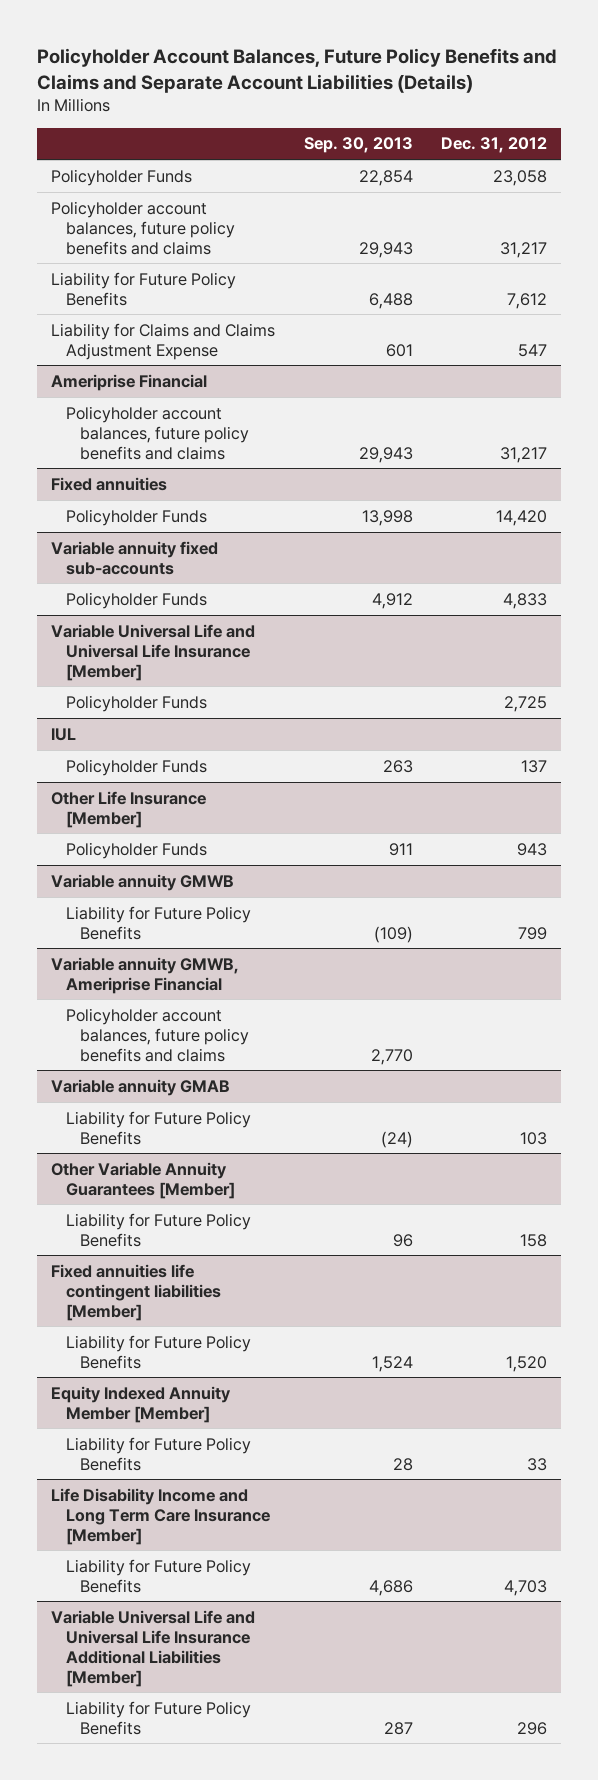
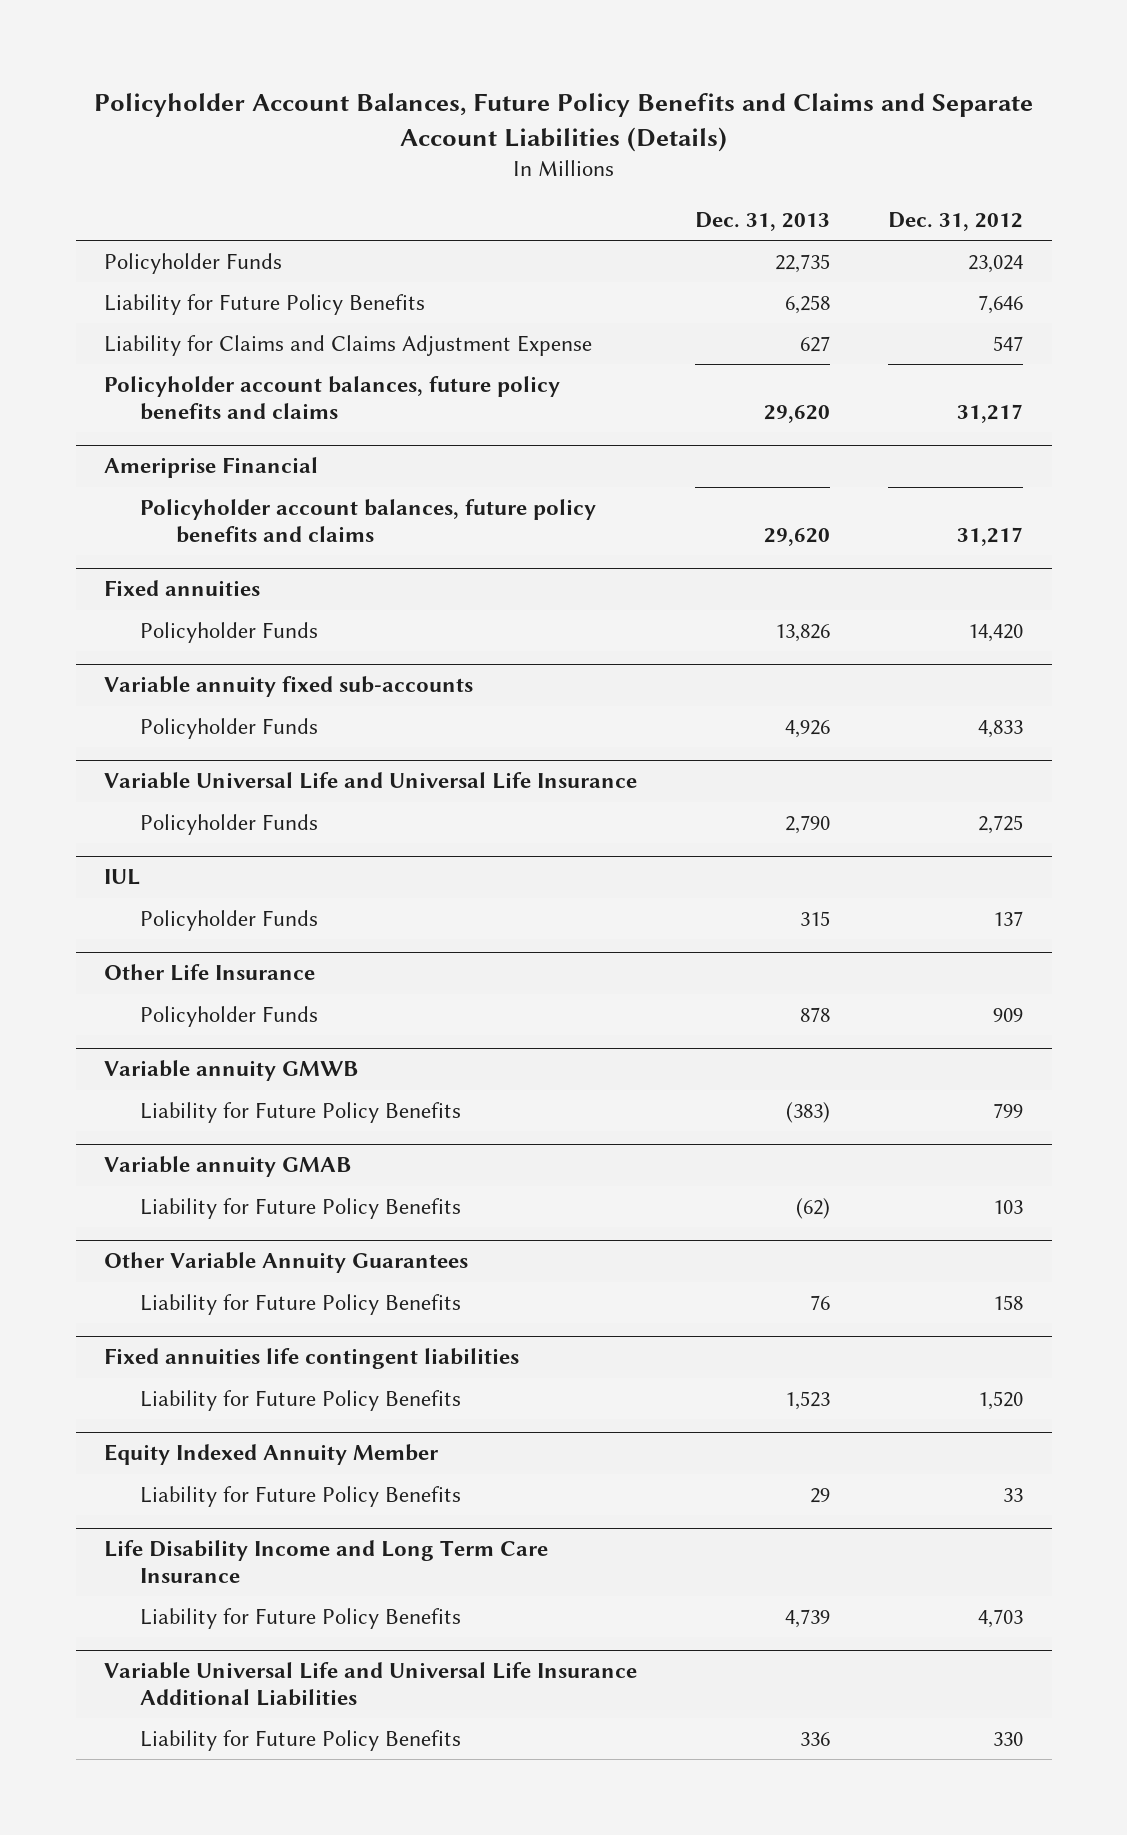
- | Sep. 30, 2013 | Dec. 31, 2012
+ | Dec. 31, 2013 | Dec. 31, 2012
- Policyholder Funds | 22,854 | 23,058
- Liability for Future Policy Benefits | 6,488 | 7,612
+ Policyholder Funds | 22,735 | 23,024
+ Liability for Future Policy Benefits | 6,258 | 7,646
moved down: Policyholder account balances, future policy benefits and claims | 29,620 | 31,217
- Variable Universal Life and Universal Life Insurance [Member]
+ Variable Universal Life and Universal Life Insurance
- Other Life Insurance [Member]
- Policyholder Funds | 911 | 943
+ Other Life Insurance
+ Policyholder Funds | 878 | 909
- Variable annuity GMWB, Ameriprise Financial
- Policyholder account balances, future policy benefits and claims | 2,770 |
- Other Variable Annuity Guarantees [Member]
+ Other Variable Annuity Guarantees
- Fixed annuities life contingent liabilities [Member]
+ Fixed annuities life contingent liabilities
- Equity Indexed Annuity Member [Member]
+ Equity Indexed Annuity Member
- Life Disability Income and Long Term Care Insurance [Member]
+ Life Disability Income and Long Term Care Insurance
- Variable Universal Life and Universal Life Insurance Additional Liabilities [Member]
- Liability for Future Policy Benefits | 287 | 296
+ Variable Universal Life and Universal Life Insurance Additional Liabilities
+ Liability for Future Policy Benefits | 336 | 330

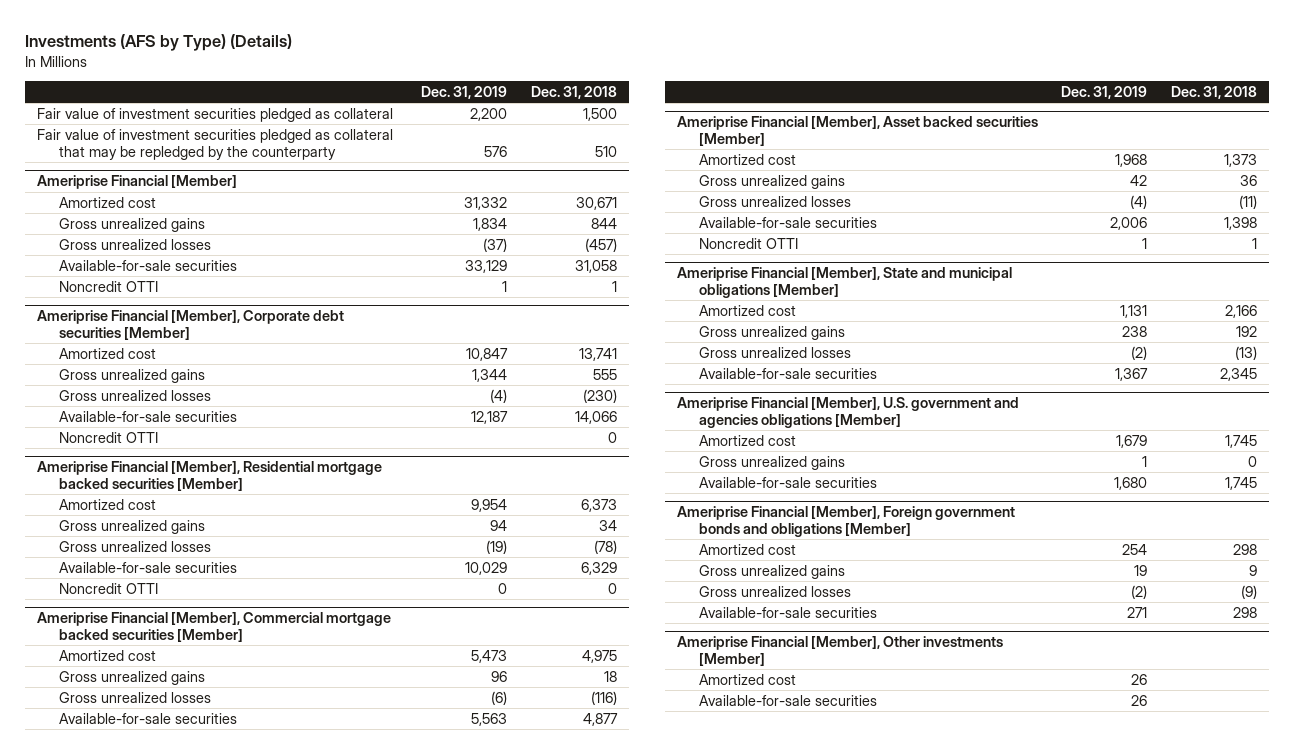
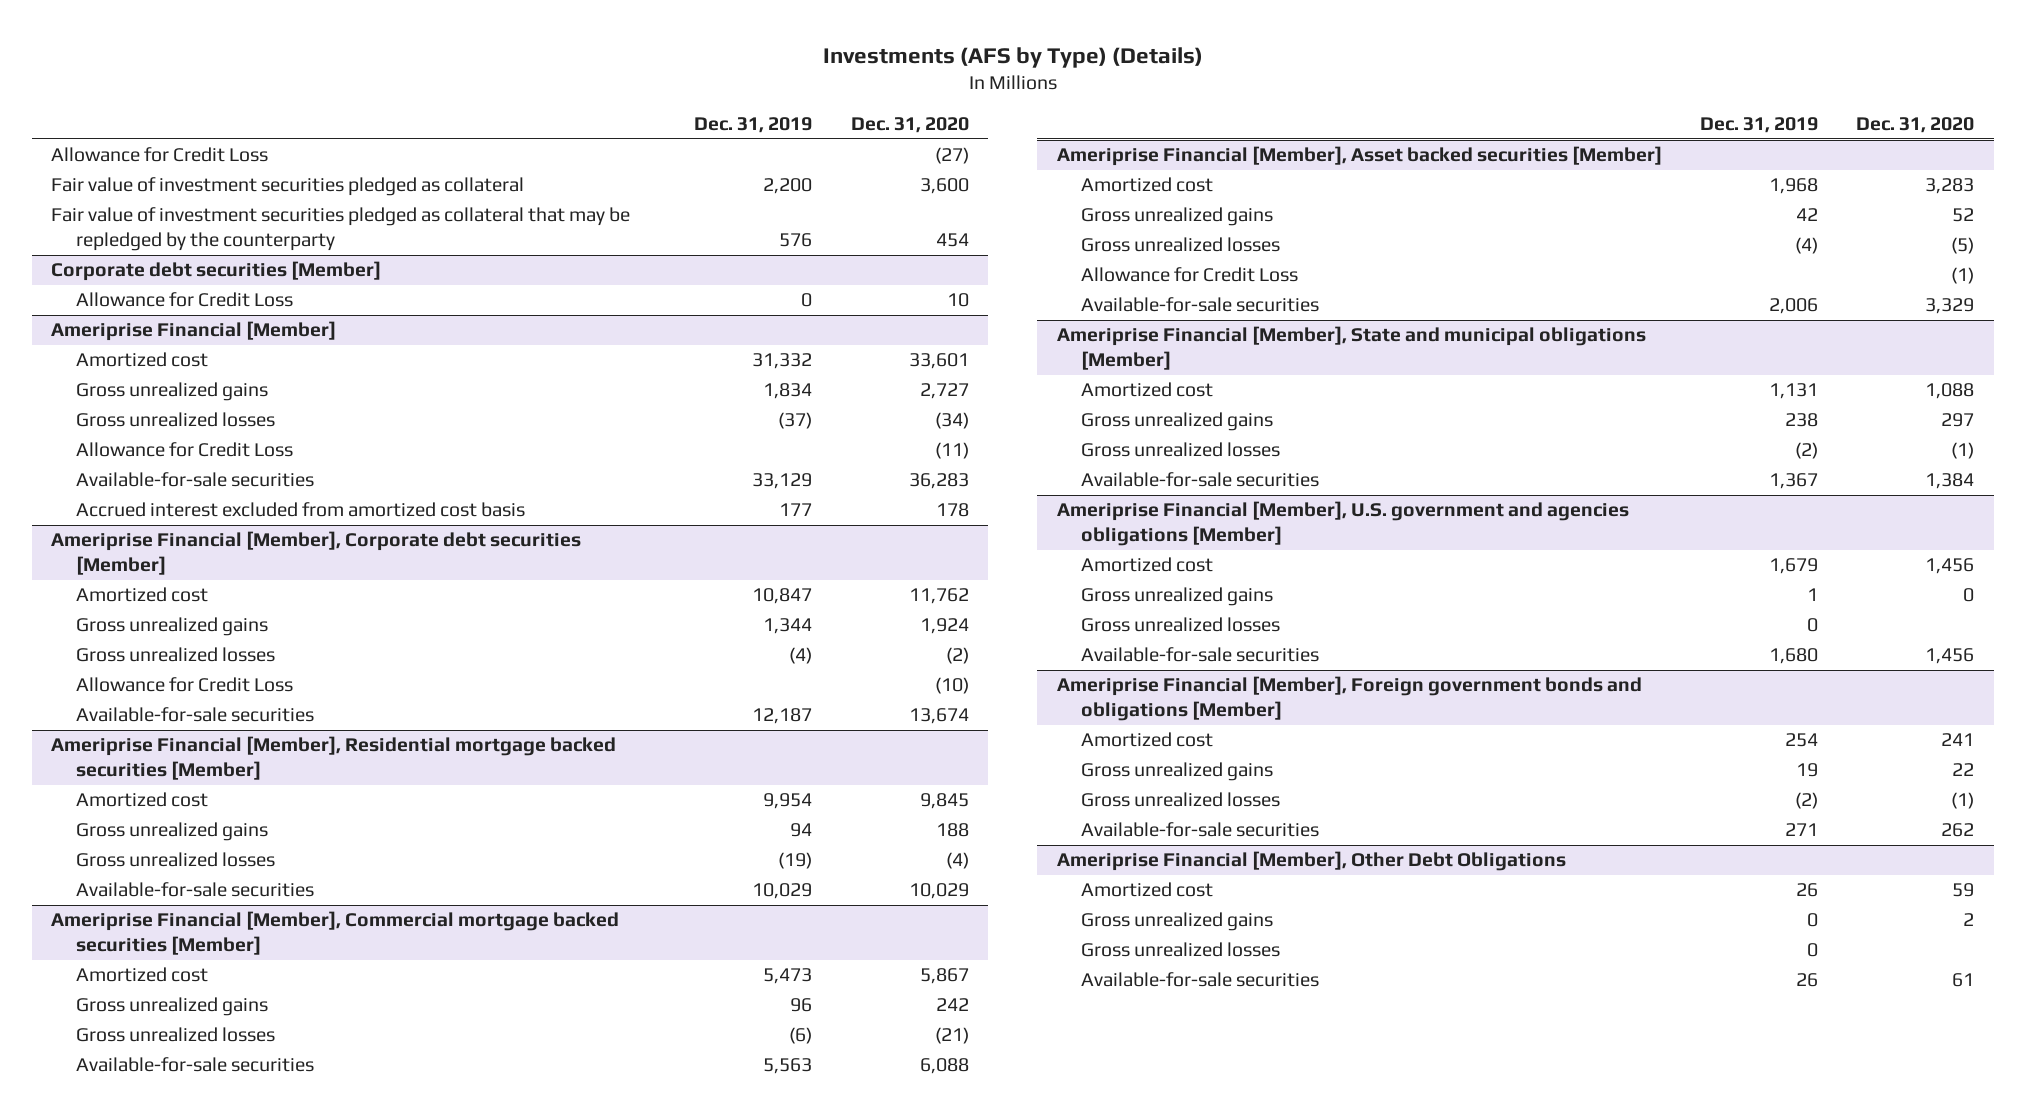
- | Dec. 31, 2019 | Dec. 31, 2018
+ | Dec. 31, 2019 | Dec. 31, 2020
+ Allowance for Credit Loss | | (27)
+ Corporate debt securities [Member]
+ Allowance for Credit Loss | 0 | 10
@ Ameriprise Financial [Member]
+ Allowance for Credit Loss | | (11)
- Noncredit OTTI | 1 | 1
+ Accrued interest excluded from amortized cost basis | 177 | 178
@ Ameriprise Financial [Member], Corporate debt securities [Member]
+ Allowance for Credit Loss | | (10)
- Noncredit OTTI | | 0
@ Ameriprise Financial [Member], Residential mortgage backed securities [Member]
- Noncredit OTTI | 0 | 0
@ Ameriprise Financial [Member], Asset backed securities [Member]
+ Allowance for Credit Loss | | (1)
- Noncredit OTTI | 1 | 1
@ Ameriprise Financial [Member], U.S. government and agencies obligations [Member]
+ Gross unrealized losses | 0 |
- Ameriprise Financial [Member], Other investments [Member]
+ Ameriprise Financial [Member], Other Debt Obligations
+ Gross unrealized gains | 0 | 2
+ Gross unrealized losses | 0 |

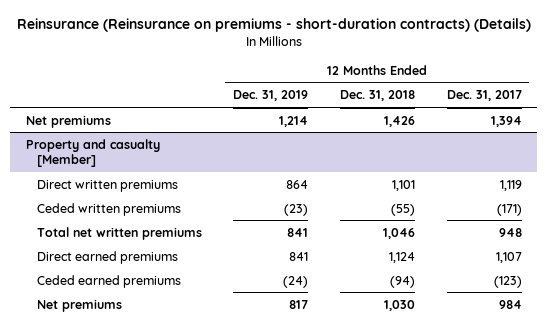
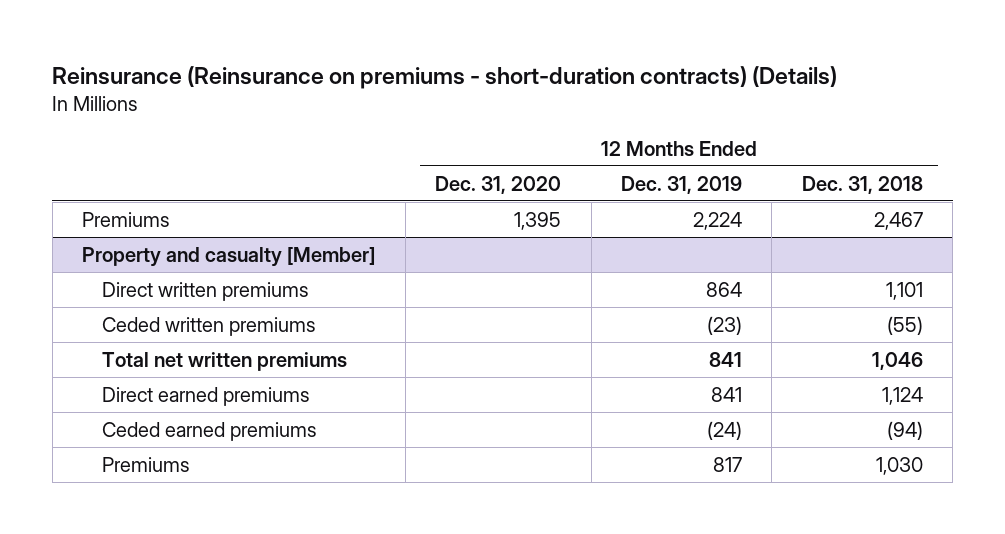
- | 12 Months Ended Dec. 31, 2019 | 12 Months Ended Dec. 31, 2018 | 12 Months Ended Dec. 31, 2017
+ | 12 Months Ended Dec. 31, 2020 | 12 Months Ended Dec. 31, 2019 | 12 Months Ended Dec. 31, 2018
- Net premiums | 1,214 | 1,426 | 1,394
+ Premiums | 1,395 | 2,224 | 2,467
@ Property and casualty [Member]
- Net premiums | 817 | 1,030 | 984
+ Premiums | | 817 | 1,030

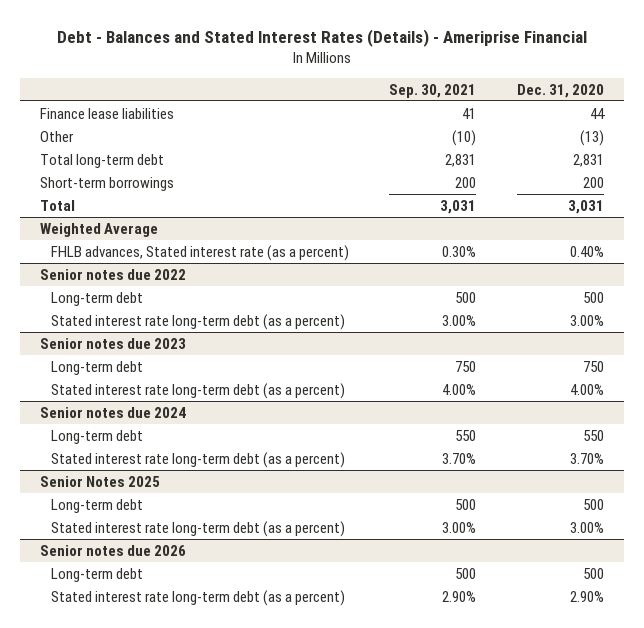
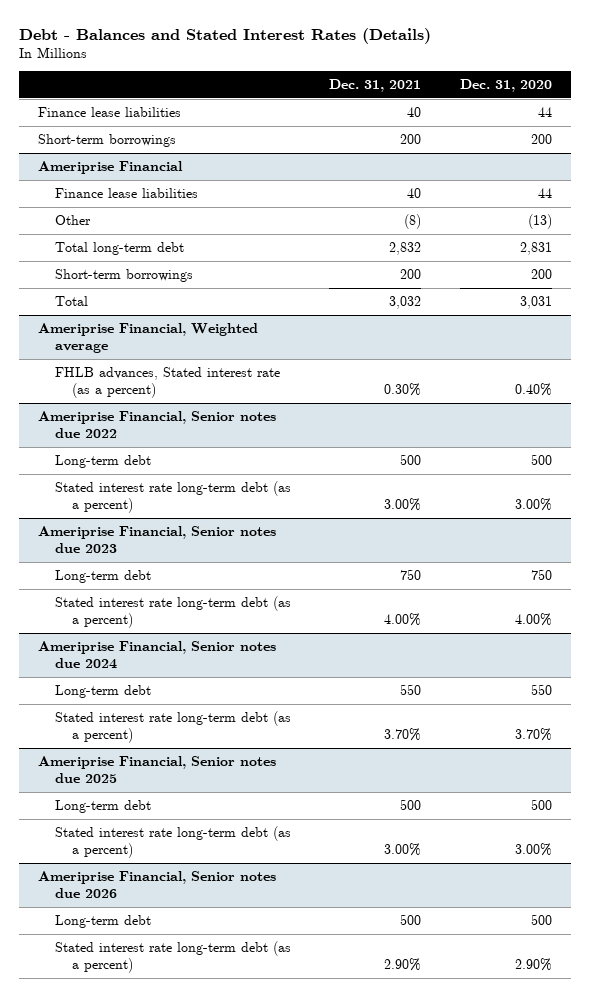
- Debt - Balances and Stated Interest Rates (Details) - Ameriprise Financial
+ Debt - Balances and Stated Interest Rates (Details)
- | Sep. 30, 2021 | Dec. 31, 2020
+ | Dec. 31, 2021 | Dec. 31, 2020
+ Short-term borrowings | 200 | 200
+ Ameriprise Financial
+ Finance lease liabilities | 40 | 44
- Weighted Average
+ Ameriprise Financial, Weighted average
- Senior notes due 2022
+ Ameriprise Financial, Senior notes due 2022
- Senior notes due 2023
+ Ameriprise Financial, Senior notes due 2023
- Senior notes due 2024
+ Ameriprise Financial, Senior notes due 2024
- Senior Notes 2025
+ Ameriprise Financial, Senior notes due 2025
- Senior notes due 2026
+ Ameriprise Financial, Senior notes due 2026

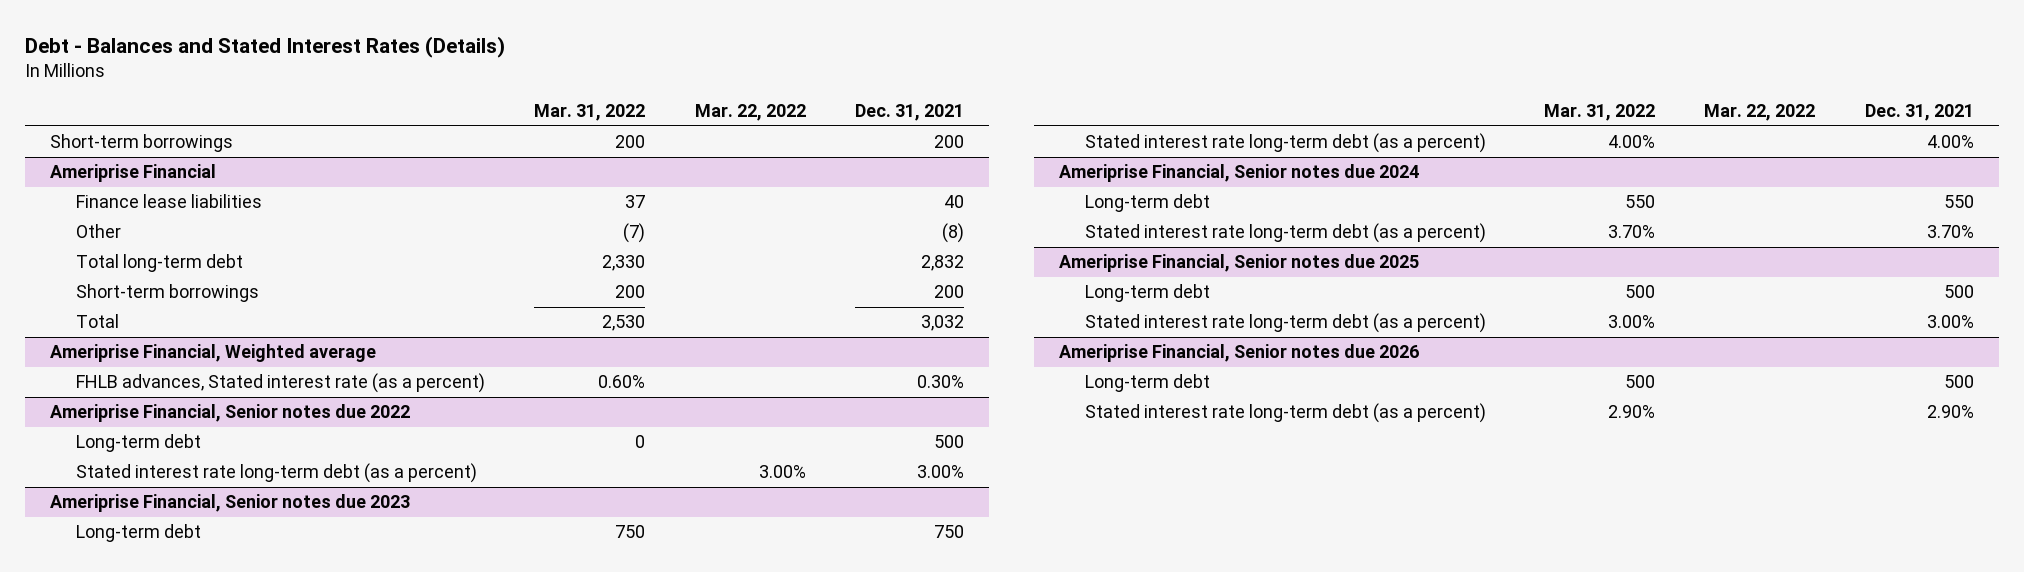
- | Dec. 31, 2021 | Dec. 31, 2020
+ | Mar. 31, 2022 | Mar. 22, 2022 | Dec. 31, 2021
- Finance lease liabilities | 40 | 44

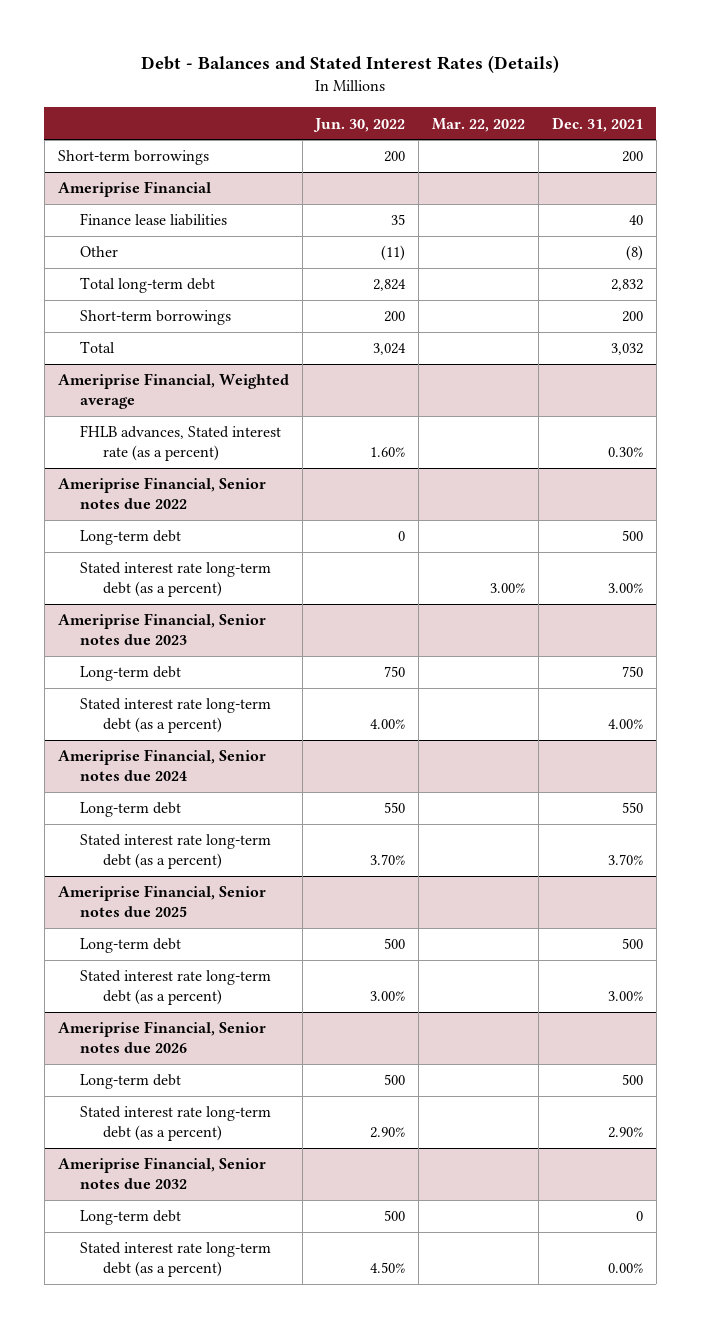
- | Mar. 31, 2022 | Mar. 22, 2022 | Dec. 31, 2021
+ | Jun. 30, 2022 | Mar. 22, 2022 | Dec. 31, 2021
+ Ameriprise Financial, Senior notes due 2032
+ Long-term debt | 500 | | 0
+ Stated interest rate long-term debt (as a percent) | 4.50% | | 0.00%

